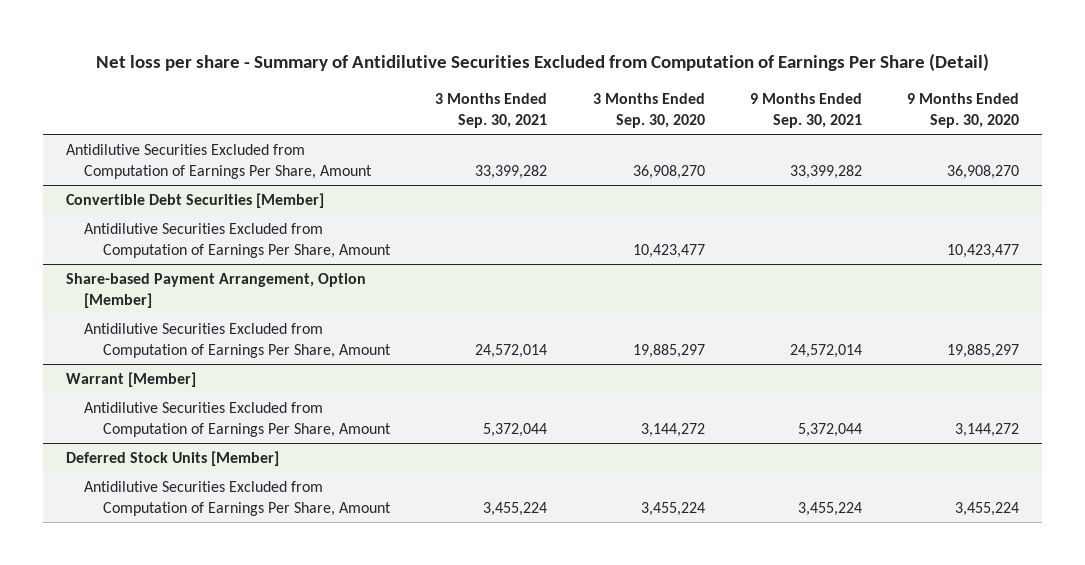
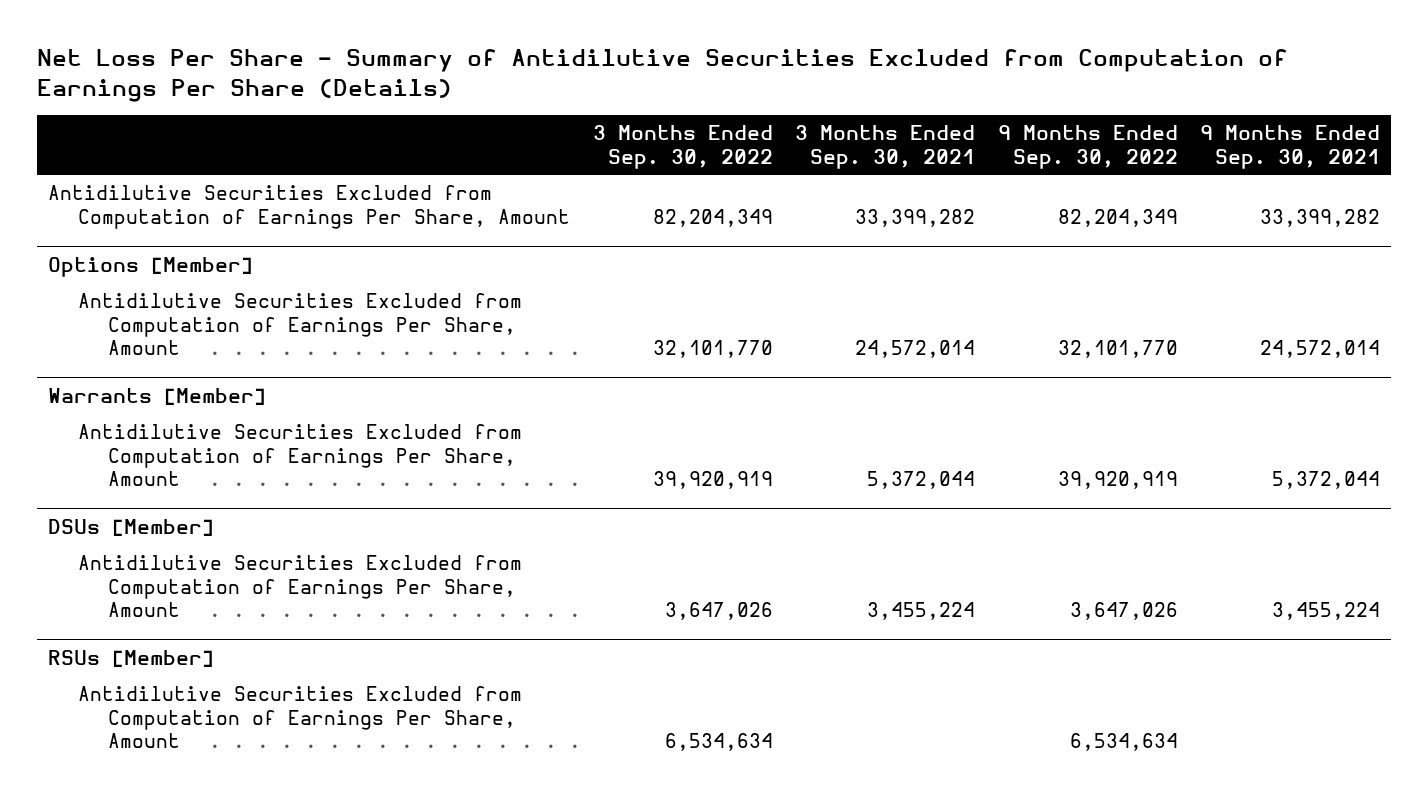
- Net loss per share - Summary of Antidilutive Securities Excluded from Computation of Earnings Per Share (Detail)
+ Net Loss Per Share - Summary of Antidilutive Securities Excluded from Computation of Earnings Per Share (Details)
- | 3 Months Ended Sep. 30, 2021 | 3 Months Ended Sep. 30, 2020 | 9 Months Ended Sep. 30, 2021 | 9 Months Ended Sep. 30, 2020
+ | 3 Months Ended Sep. 30, 2022 | 3 Months Ended Sep. 30, 2021 | 9 Months Ended Sep. 30, 2022 | 9 Months Ended Sep. 30, 2021
- Convertible Debt Securities [Member]
- Antidilutive Securities Excluded from Computation of Earnings Per Share, Amount | | 10,423,477 | | 10,423,477
- Share-based Payment Arrangement, Option [Member]
+ Options [Member]
- Warrant [Member]
+ Warrants [Member]
- Deferred Stock Units [Member]
+ DSUs [Member]
+ RSUs [Member]
+ Antidilutive Securities Excluded from Computation of Earnings Per Share, Amount | 6,534,634 | | 6,534,634 |

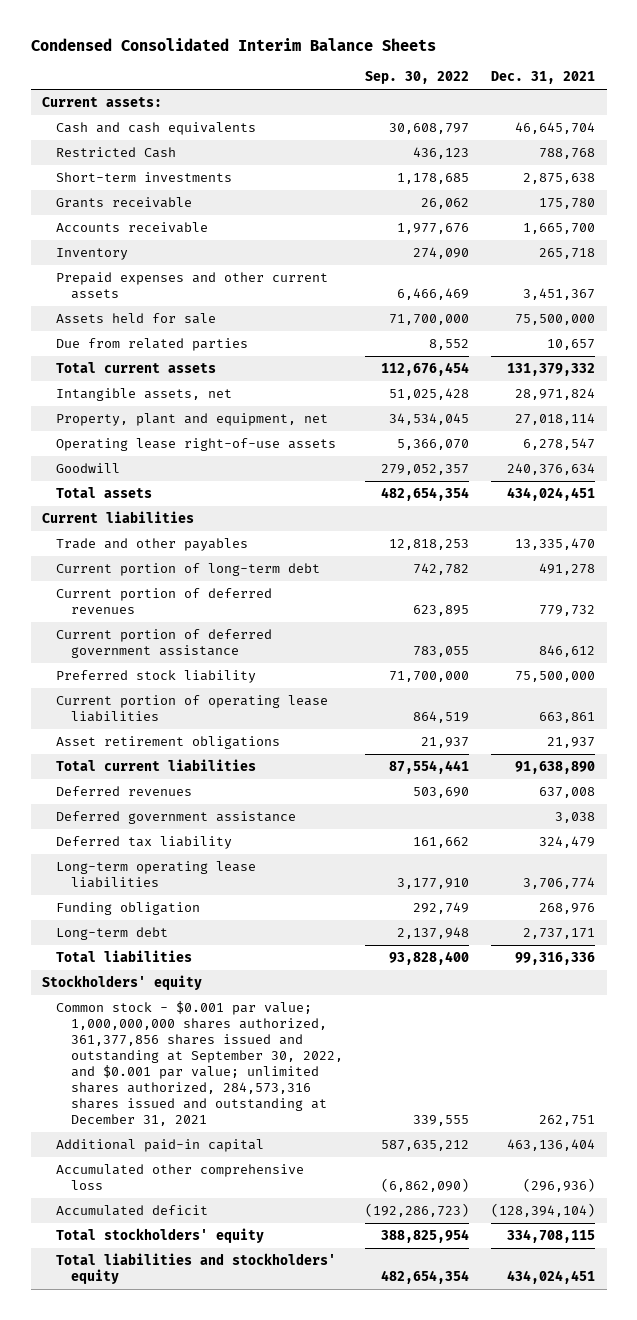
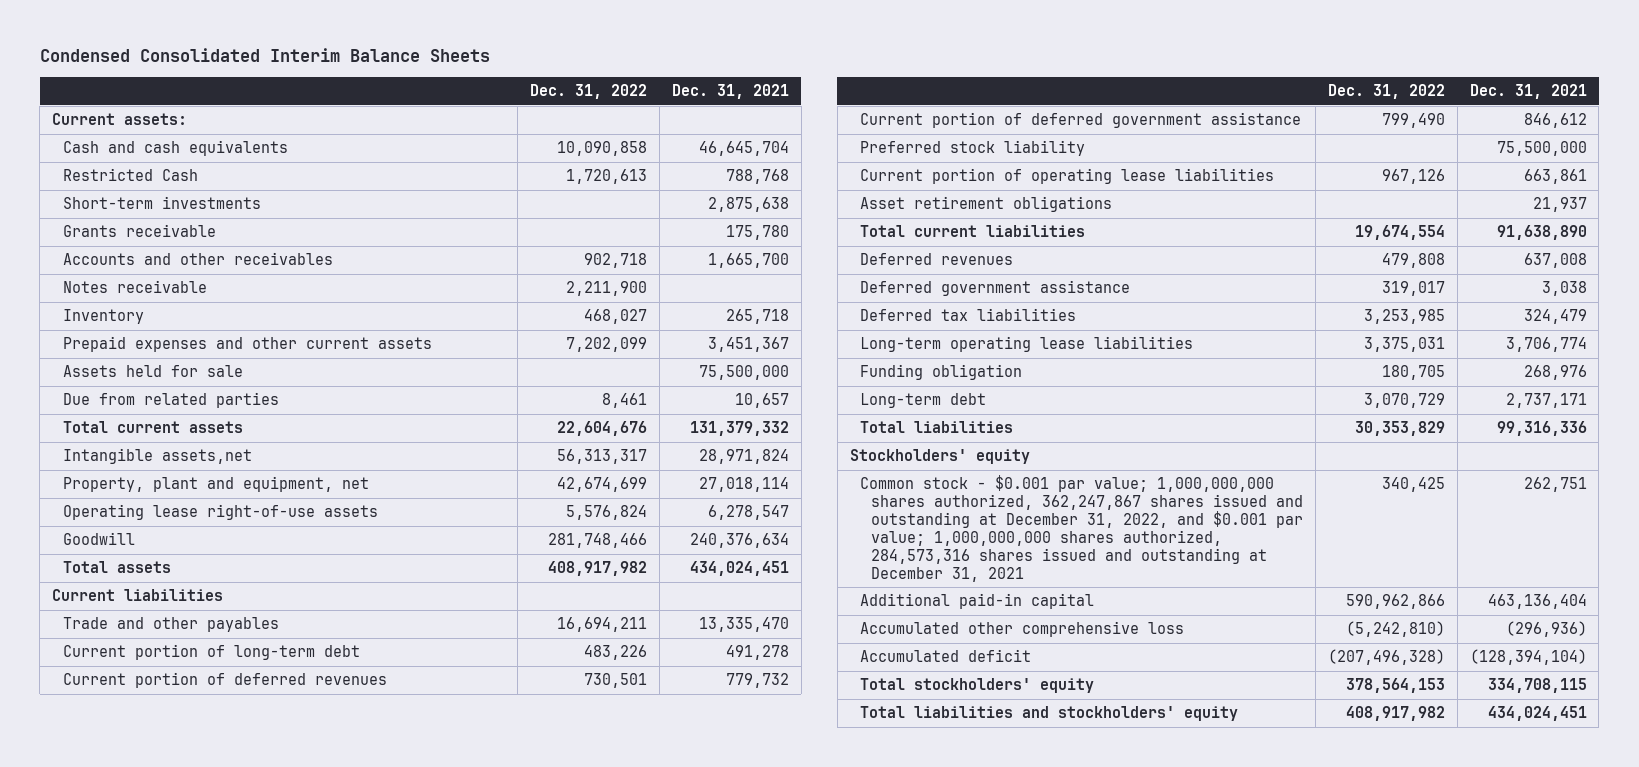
- | Sep. 30, 2022 | Dec. 31, 2021
+ | Dec. 31, 2022 | Dec. 31, 2021
- Accounts receivable | 1,977,676 | 1,665,700
+ Accounts and other receivables | 902,718 | 1,665,700
+ Notes receivable | 2,211,900 |
- Intangible assets, net | 51,025,428 | 28,971,824
+ Intangible assets,net | 56,313,317 | 28,971,824
- Deferred tax liability | 161,662 | 324,479
+ Deferred tax liabilities | 3,253,985 | 324,479
- Common stock - $0.001 par value; 1,000,000,000 shares authorized, 361,377,856 shares issued and outstanding at September 30, 2022, and $0.001 par value; unlimited shares authorized, 284,573,316 shares issued and outstanding at December 31, 2021 | 339,555 | 262,751
+ Common stock - $0.001 par value; 1,000,000,000 shares authorized, 362,247,867 shares issued and outstanding at December 31, 2022, and $0.001 par value; 1,000,000,000 shares authorized, 284,573,316 shares issued and outstanding at December 31, 2021 | 340,425 | 262,751

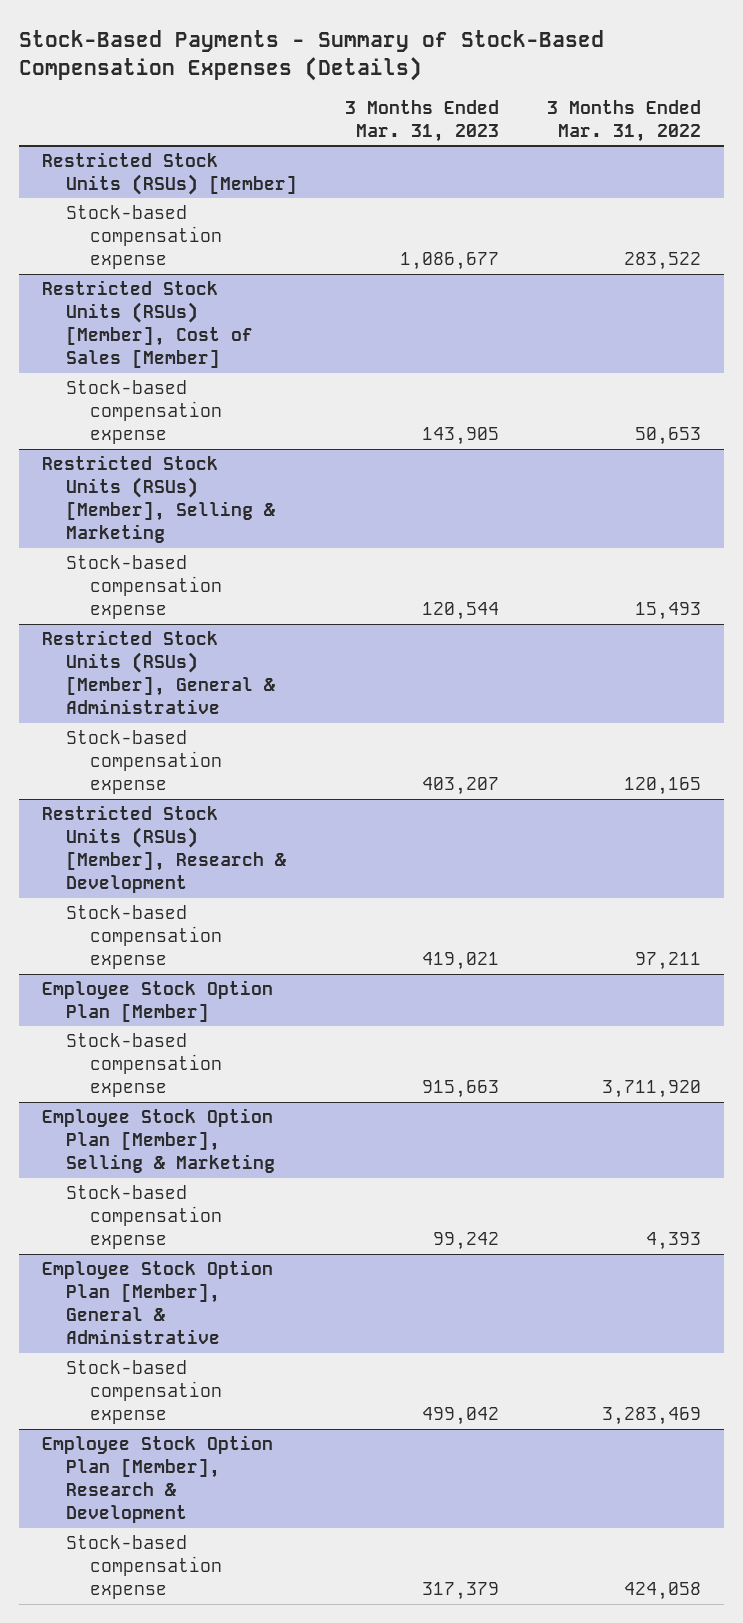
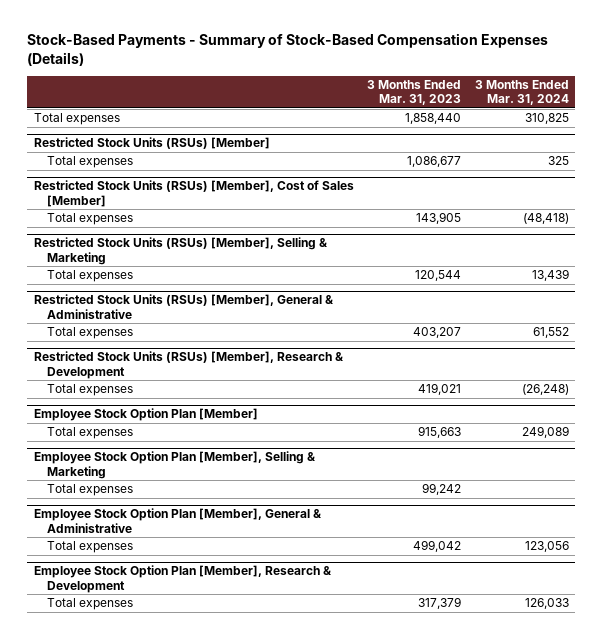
- | 3 Months Ended Mar. 31, 2023 | 3 Months Ended Mar. 31, 2022
+ | 3 Months Ended Mar. 31, 2023 | 3 Months Ended Mar. 31, 2024
+ Total expenses | 1,858,440 | 310,825
@ Restricted Stock Units (RSUs) [Member]
- Stock-based compensation expense | 1,086,677 | 283,522
+ Total expenses | 1,086,677 | 325
@ Restricted Stock Units (RSUs) [Member], Cost of Sales [Member]
- Stock-based compensation expense | 143,905 | 50,653
+ Total expenses | 143,905 | (48,418)
@ Restricted Stock Units (RSUs) [Member], Selling & Marketing
- Stock-based compensation expense | 120,544 | 15,493
+ Total expenses | 120,544 | 13,439
@ Restricted Stock Units (RSUs) [Member], General & Administrative
- Stock-based compensation expense | 403,207 | 120,165
+ Total expenses | 403,207 | 61,552
@ Restricted Stock Units (RSUs) [Member], Research & Development
- Stock-based compensation expense | 419,021 | 97,211
+ Total expenses | 419,021 | (26,248)
@ Employee Stock Option Plan [Member]
- Stock-based compensation expense | 915,663 | 3,711,920
+ Total expenses | 915,663 | 249,089
@ Employee Stock Option Plan [Member], Selling & Marketing
- Stock-based compensation expense | 99,242 | 4,393
+ Total expenses | 99,242 |
@ Employee Stock Option Plan [Member], General & Administrative
- Stock-based compensation expense | 499,042 | 3,283,469
+ Total expenses | 499,042 | 123,056
@ Employee Stock Option Plan [Member], Research & Development
- Stock-based compensation expense | 317,379 | 424,058
+ Total expenses | 317,379 | 126,033

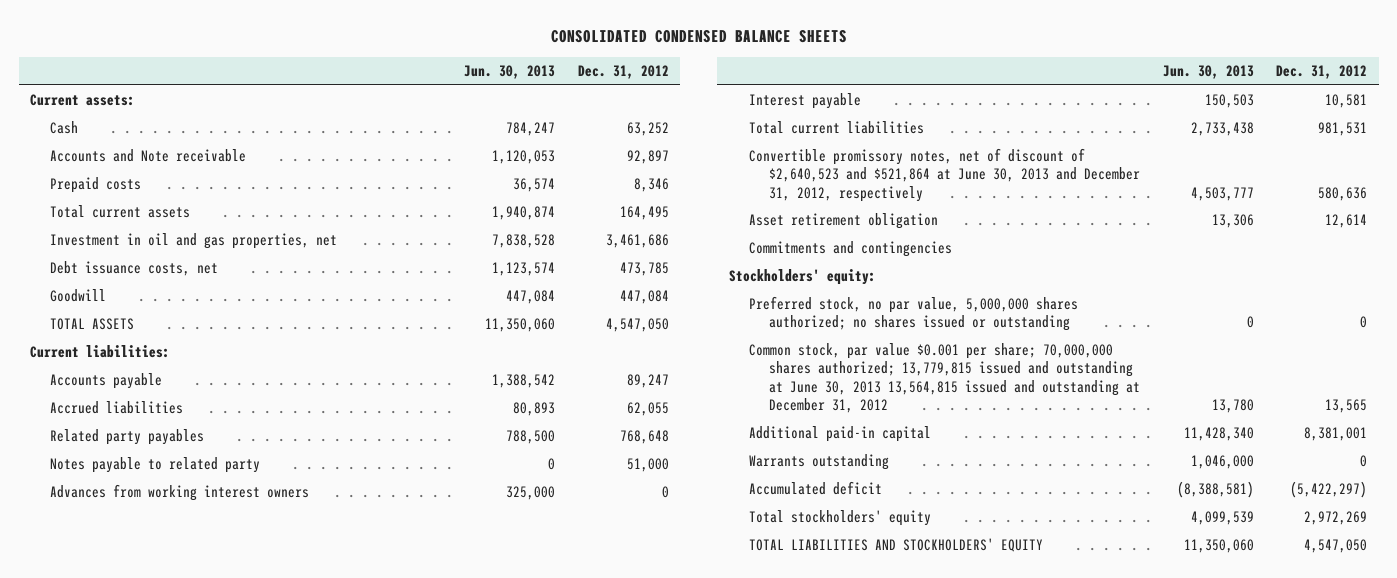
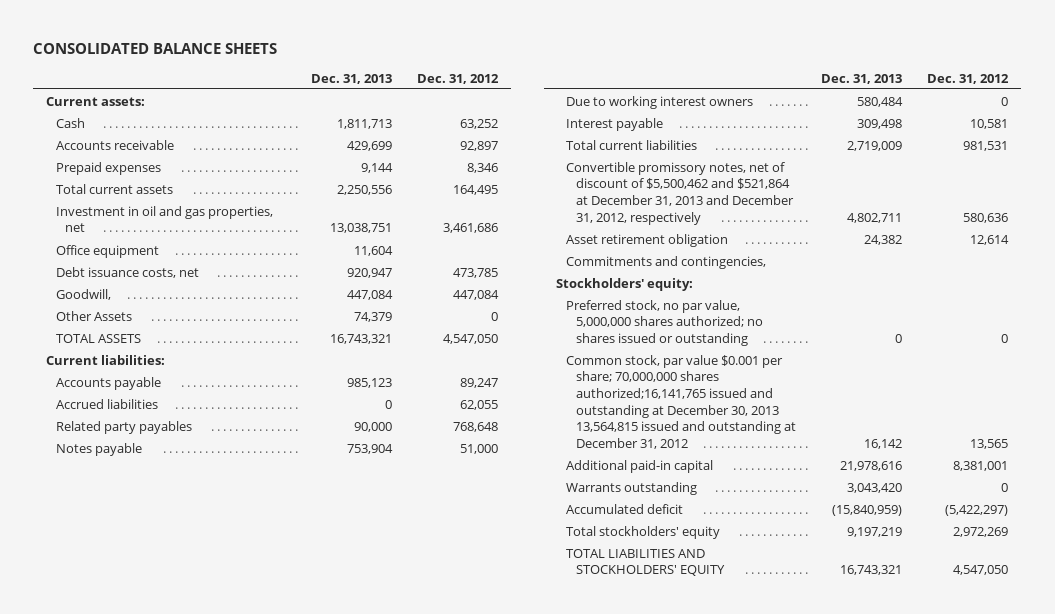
- CONSOLIDATED CONDENSED BALANCE SHEETS
+ CONSOLIDATED BALANCE SHEETS
- | Jun. 30, 2013 | Dec. 31, 2012
+ | Dec. 31, 2013 | Dec. 31, 2012
- Accounts and Note receivable | 1,120,053 | 92,897
- Prepaid costs | 36,574 | 8,346
+ Accounts receivable | 429,699 | 92,897
+ Prepaid expenses | 9,144 | 8,346
+ Office equipment | 11,604 |
- Goodwill | 447,084 | 447,084
+ Goodwill, | 447,084 | 447,084
+ Other Assets | 74,379 | 0
- Notes payable to related party | 0 | 51,000
- Advances from working interest owners | 325,000 | 0
+ Notes payable | 753,904 | 51,000
+ Due to working interest owners | 580,484 | 0
- Convertible promissory notes, net of discount of $2,640,523 and $521,864 at June 30, 2013 and December 31, 2012, respectively | 4,503,777 | 580,636
+ Convertible promissory notes, net of discount of $5,500,462 and $521,864 at December 31, 2013 and December 31, 2012, respectively | 4,802,711 | 580,636
- Commitments and contingencies
+ Commitments and contingencies,
- Common stock, par value $0.001 per share; 70,000,000 shares authorized; 13,779,815 issued and outstanding at June 30, 2013 13,564,815 issued and outstanding at December 31, 2012 | 13,780 | 13,565
+ Common stock, par value $0.001 per share; 70,000,000 shares authorized;16,141,765 issued and outstanding at December 30, 2013 13,564,815 issued and outstanding at December 31, 2012 | 16,142 | 13,565

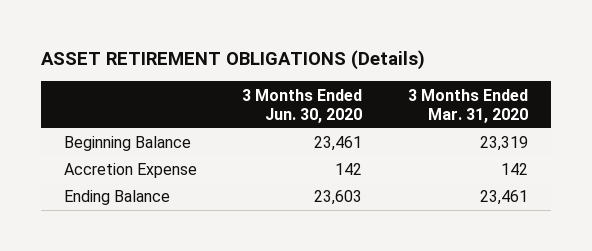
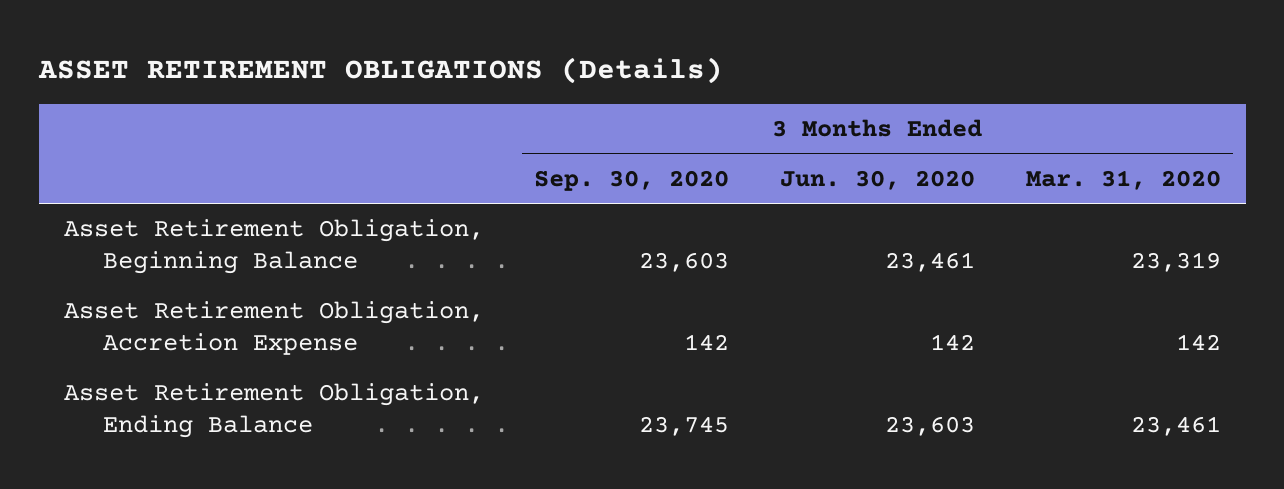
- | 3 Months Ended Jun. 30, 2020 | 3 Months Ended Mar. 31, 2020
+ | 3 Months Ended Sep. 30, 2020 | 3 Months Ended Jun. 30, 2020 | 3 Months Ended Mar. 31, 2020
- Beginning Balance | 23,461 | 23,319
- Accretion Expense | 142 | 142
- Ending Balance | 23,603 | 23,461
+ Asset Retirement Obligation, Beginning Balance | 23,603 | 23,461 | 23,319
+ Asset Retirement Obligation, Accretion Expense | 142 | 142 | 142
+ Asset Retirement Obligation, Ending Balance | 23,745 | 23,603 | 23,461

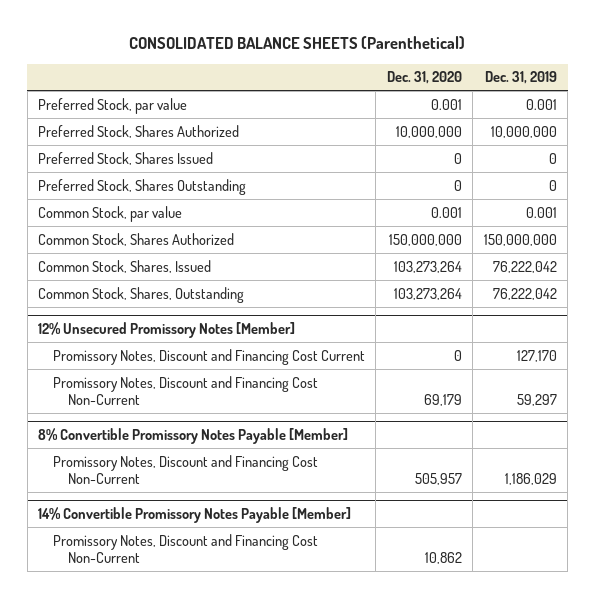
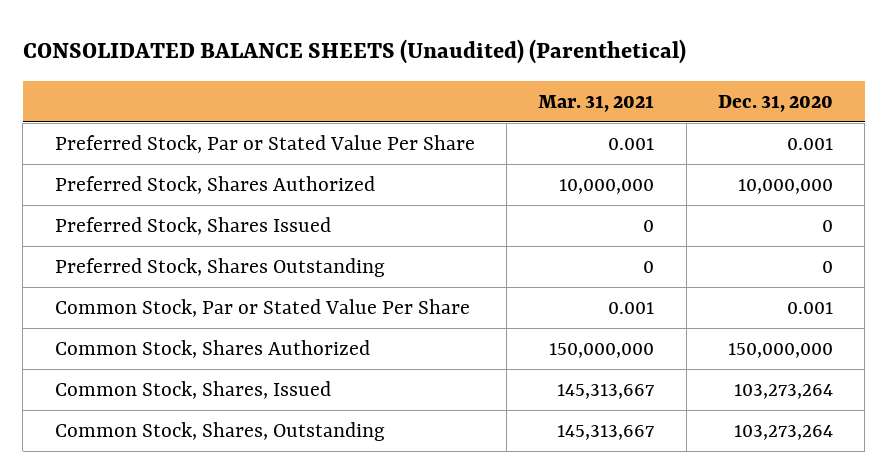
- CONSOLIDATED BALANCE SHEETS (Parenthetical)
+ CONSOLIDATED BALANCE SHEETS (Unaudited) (Parenthetical)
- | Dec. 31, 2020 | Dec. 31, 2019
+ | Mar. 31, 2021 | Dec. 31, 2020
- Preferred Stock, par value | 0.001 | 0.001
+ Preferred Stock, Par or Stated Value Per Share | 0.001 | 0.001
- Common Stock, par value | 0.001 | 0.001
+ Common Stock, Par or Stated Value Per Share | 0.001 | 0.001
- 12% Unsecured Promissory Notes [Member]
- Promissory Notes, Discount and Financing Cost Current | 0 | 127,170
- Promissory Notes, Discount and Financing Cost Non-Current | 69,179 | 59,297
- 8% Convertible Promissory Notes Payable [Member]
- Promissory Notes, Discount and Financing Cost Non-Current | 505,957 | 1,186,029
- 14% Convertible Promissory Notes Payable [Member]
- Promissory Notes, Discount and Financing Cost Non-Current | 10,862 |

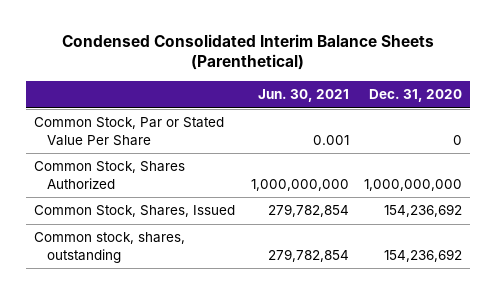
- CONSOLIDATED BALANCE SHEETS (Unaudited) (Parenthetical)
+ Condensed Consolidated Interim Balance Sheets (Parenthetical)
- | Mar. 31, 2021 | Dec. 31, 2020
+ | Jun. 30, 2021 | Dec. 31, 2020
- Preferred Stock, Par or Stated Value Per Share | 0.001 | 0.001
- Preferred Stock, Shares Authorized | 10,000,000 | 10,000,000
- Preferred Stock, Shares Issued | 0 | 0
- Preferred Stock, Shares Outstanding | 0 | 0
- Common Stock, Par or Stated Value Per Share | 0.001 | 0.001
- Common Stock, Shares Authorized | 150,000,000 | 150,000,000
- Common Stock, Shares, Issued | 145,313,667 | 103,273,264
- Common Stock, Shares, Outstanding | 145,313,667 | 103,273,264
+ Common Stock, Par or Stated Value Per Share | 0.001 | 0
+ Common Stock, Shares Authorized | 1,000,000,000 | 1,000,000,000
+ Common Stock, Shares, Issued | 279,782,854 | 154,236,692
+ Common stock, shares, outstanding | 279,782,854 | 154,236,692

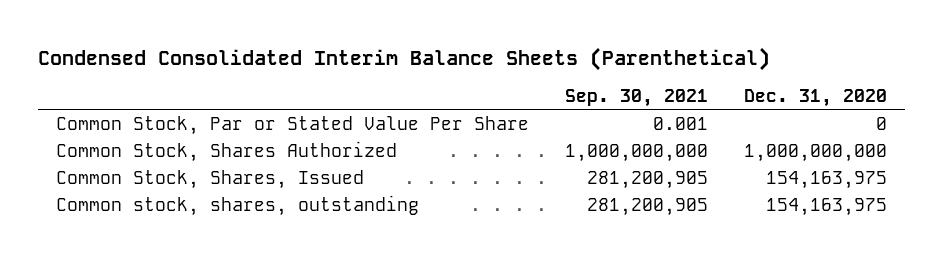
- | Jun. 30, 2021 | Dec. 31, 2020
+ | Sep. 30, 2021 | Dec. 31, 2020
- Common Stock, Shares, Issued | 279,782,854 | 154,236,692
- Common stock, shares, outstanding | 279,782,854 | 154,236,692
+ Common Stock, Shares, Issued | 281,200,905 | 154,163,975
+ Common stock, shares, outstanding | 281,200,905 | 154,163,975

